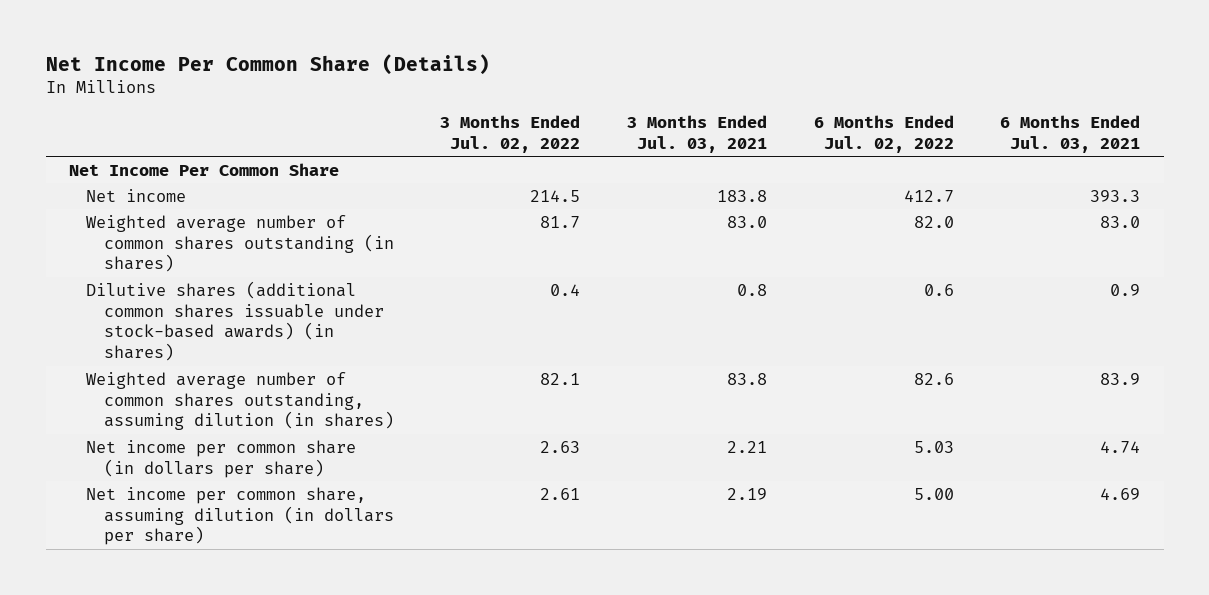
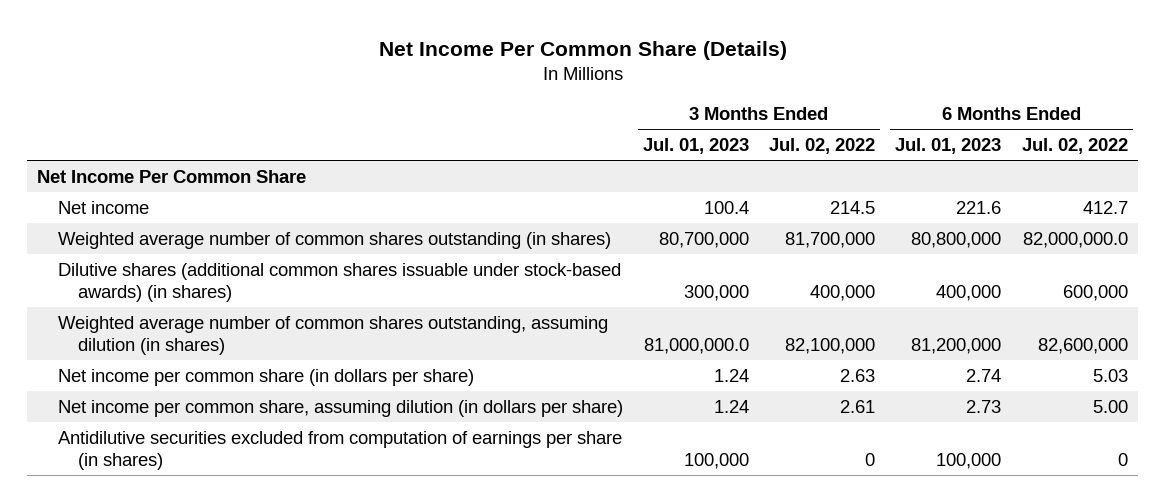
- | 3 Months Ended Jul. 02, 2022 | 3 Months Ended Jul. 03, 2021 | 6 Months Ended Jul. 02, 2022 | 6 Months Ended Jul. 03, 2021
+ | 3 Months Ended Jul. 01, 2023 | 3 Months Ended Jul. 02, 2022 | 6 Months Ended Jul. 01, 2023 | 6 Months Ended Jul. 02, 2022
- Weighted average number of common shares outstanding (in shares) | 81.7 | 83.0 | 82.0 | 83.0
- Dilutive shares (additional common shares issuable under stock-based awards) (in shares) | 0.4 | 0.8 | 0.6 | 0.9
- Weighted average number of common shares outstanding, assuming dilution (in shares) | 82.1 | 83.8 | 82.6 | 83.9
+ Weighted average number of common shares outstanding (in shares) | 80,700,000 | 81,700,000 | 80,800,000 | 82,000,000.0
+ Dilutive shares (additional common shares issuable under stock-based awards) (in shares) | 300,000 | 400,000 | 400,000 | 600,000
+ Weighted average number of common shares outstanding, assuming dilution (in shares) | 81,000,000.0 | 82,100,000 | 81,200,000 | 82,600,000
+ Antidilutive securities excluded from computation of earnings per share (in shares) | 100,000 | 0 | 100,000 | 0

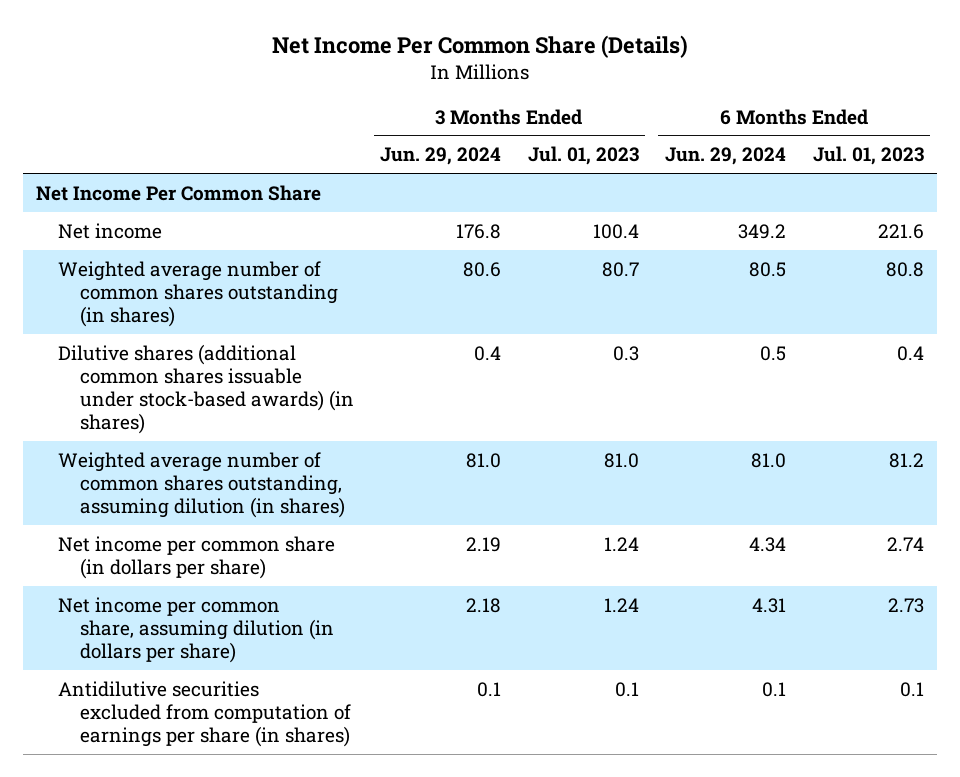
- | 3 Months Ended Jul. 01, 2023 | 3 Months Ended Jul. 02, 2022 | 6 Months Ended Jul. 01, 2023 | 6 Months Ended Jul. 02, 2022
+ | 3 Months Ended Jun. 29, 2024 | 3 Months Ended Jul. 01, 2023 | 6 Months Ended Jun. 29, 2024 | 6 Months Ended Jul. 01, 2023
- Weighted average number of common shares outstanding (in shares) | 80,700,000 | 81,700,000 | 80,800,000 | 82,000,000.0
- Dilutive shares (additional common shares issuable under stock-based awards) (in shares) | 300,000 | 400,000 | 400,000 | 600,000
- Weighted average number of common shares outstanding, assuming dilution (in shares) | 81,000,000.0 | 82,100,000 | 81,200,000 | 82,600,000
+ Weighted average number of common shares outstanding (in shares) | 80.6 | 80.7 | 80.5 | 80.8
+ Dilutive shares (additional common shares issuable under stock-based awards) (in shares) | 0.4 | 0.3 | 0.5 | 0.4
+ Weighted average number of common shares outstanding, assuming dilution (in shares) | 81.0 | 81.0 | 81.0 | 81.2
- Antidilutive securities excluded from computation of earnings per share (in shares) | 100,000 | 0 | 100,000 | 0
+ Antidilutive securities excluded from computation of earnings per share (in shares) | 0.1 | 0.1 | 0.1 | 0.1

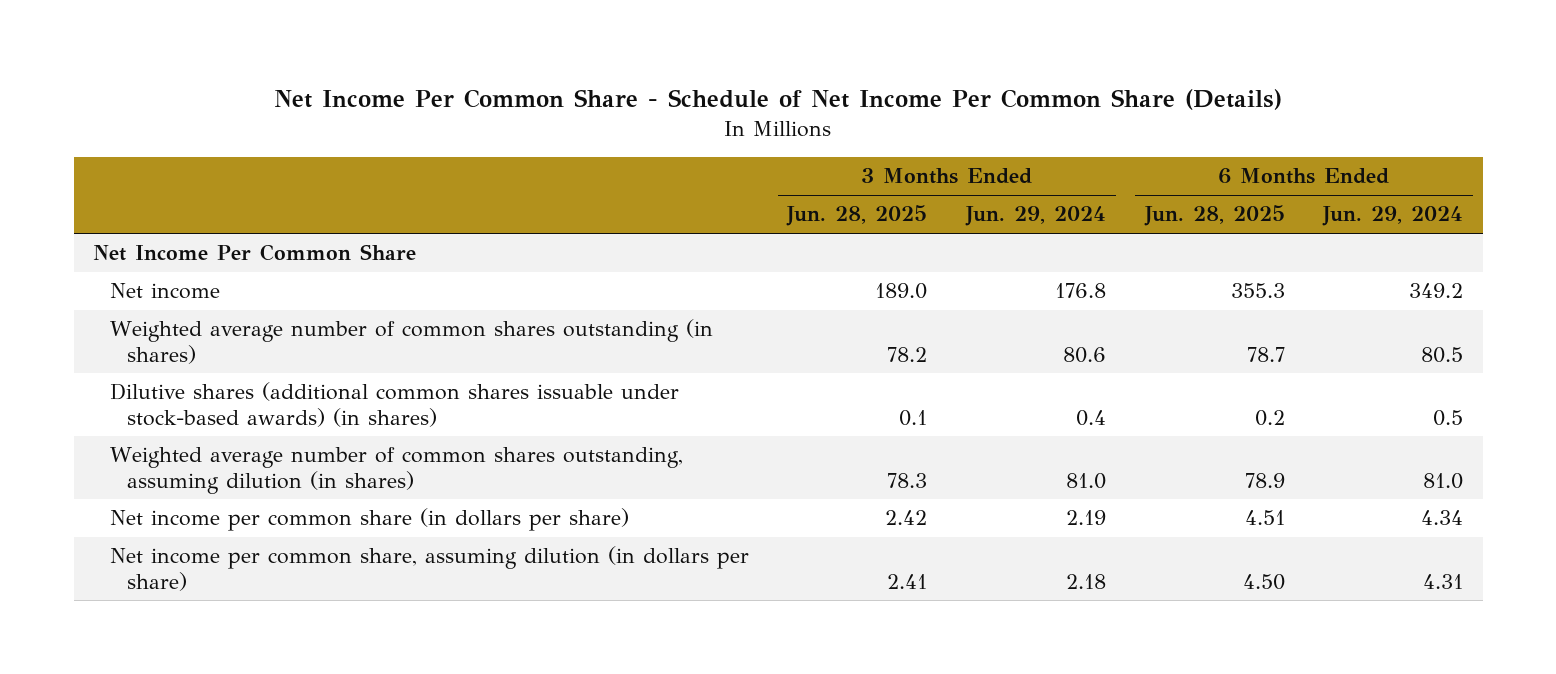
- Net Income Per Common Share (Details)
+ Net Income Per Common Share - Schedule of Net Income Per Common Share (Details)
- | 3 Months Ended Jun. 29, 2024 | 3 Months Ended Jul. 01, 2023 | 6 Months Ended Jun. 29, 2024 | 6 Months Ended Jul. 01, 2023
+ | 3 Months Ended Jun. 28, 2025 | 3 Months Ended Jun. 29, 2024 | 6 Months Ended Jun. 28, 2025 | 6 Months Ended Jun. 29, 2024
- Antidilutive securities excluded from computation of earnings per share (in shares) | 0.1 | 0.1 | 0.1 | 0.1

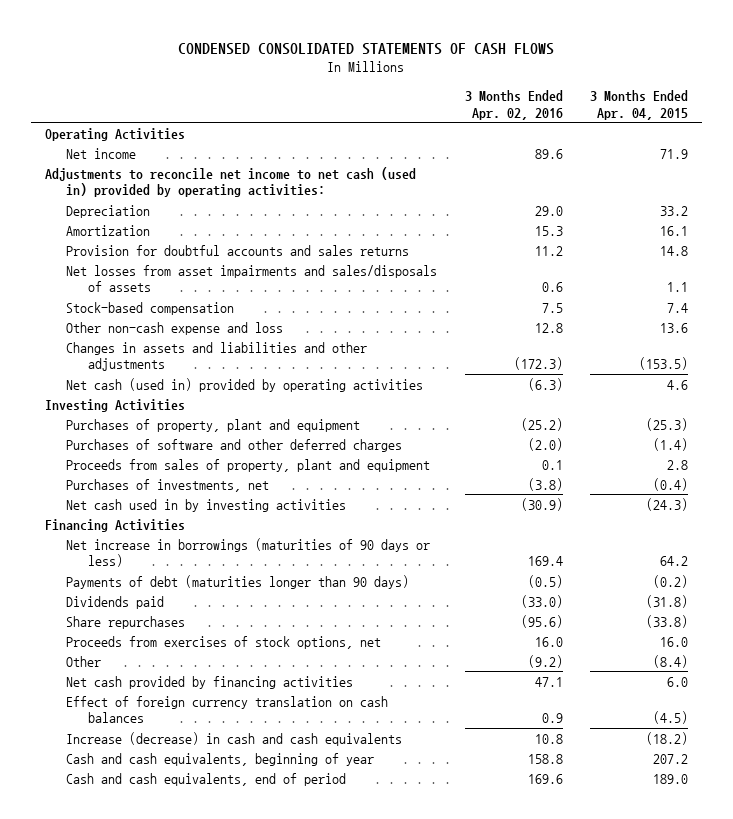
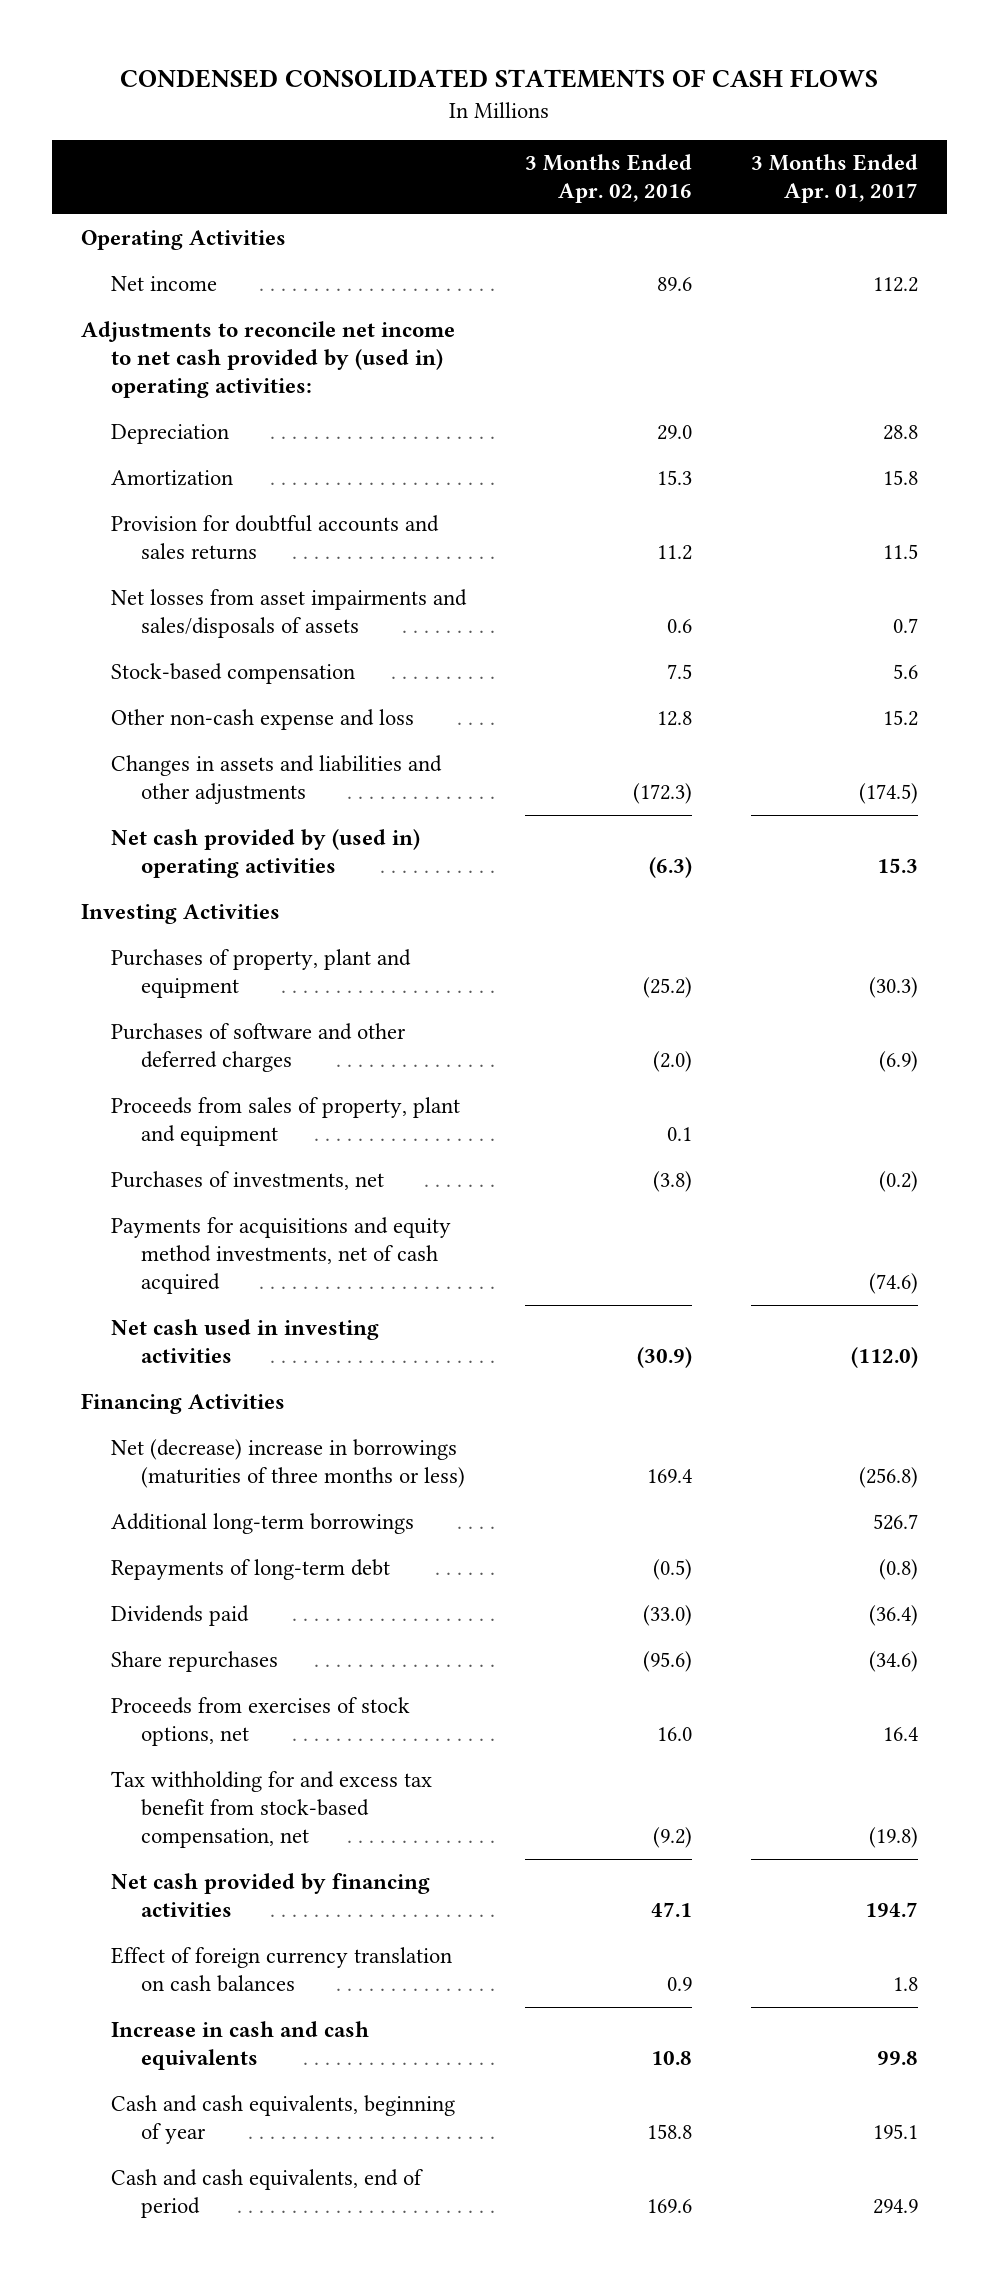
- | 3 Months Ended Apr. 02, 2016 | 3 Months Ended Apr. 04, 2015
+ | 3 Months Ended Apr. 02, 2016 | 3 Months Ended Apr. 01, 2017
- Adjustments to reconcile net income to net cash (used in) provided by operating activities:
+ Adjustments to reconcile net income to net cash provided by (used in) operating activities:
- Net cash (used in) provided by operating activities | (6.3) | 4.6
+ Net cash provided by (used in) operating activities | (6.3) | 15.3
- Net cash used in by investing activities | (30.9) | (24.3)
+ Payments for acquisitions and equity method investments, net of cash acquired | | (74.6)
+ Net cash used in investing activities | (30.9) | (112.0)
- Net increase in borrowings (maturities of 90 days or less) | 169.4 | 64.2
- Payments of debt (maturities longer than 90 days) | (0.5) | (0.2)
+ Net (decrease) increase in borrowings (maturities of three months or less) | 169.4 | (256.8)
+ Additional long-term borrowings | | 526.7
+ Repayments of long-term debt | (0.5) | (0.8)
- Other | (9.2) | (8.4)
+ Tax withholding for and excess tax benefit from stock-based compensation, net | (9.2) | (19.8)
- Increase (decrease) in cash and cash equivalents | 10.8 | (18.2)
+ Increase in cash and cash equivalents | 10.8 | 99.8

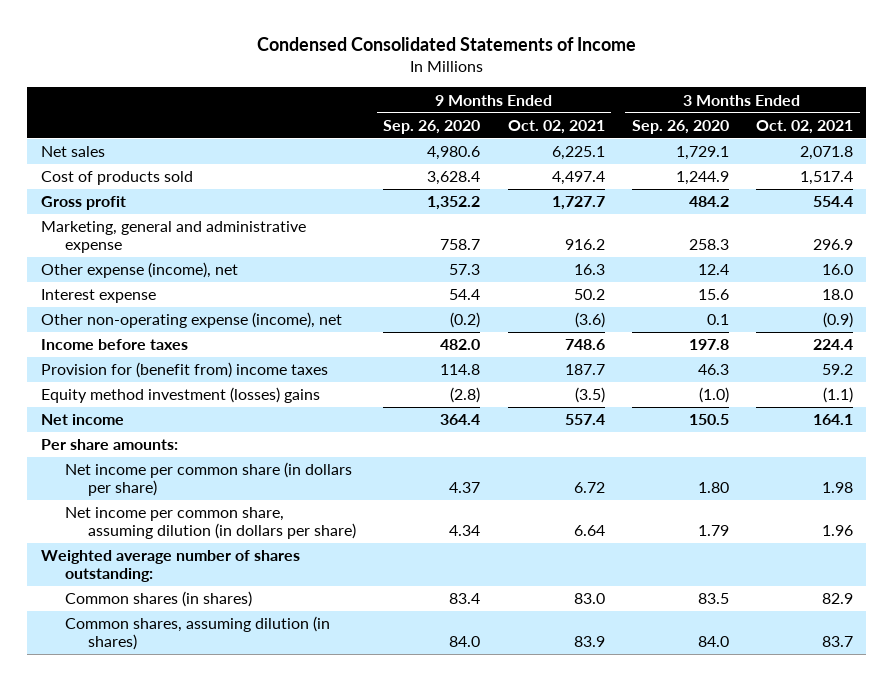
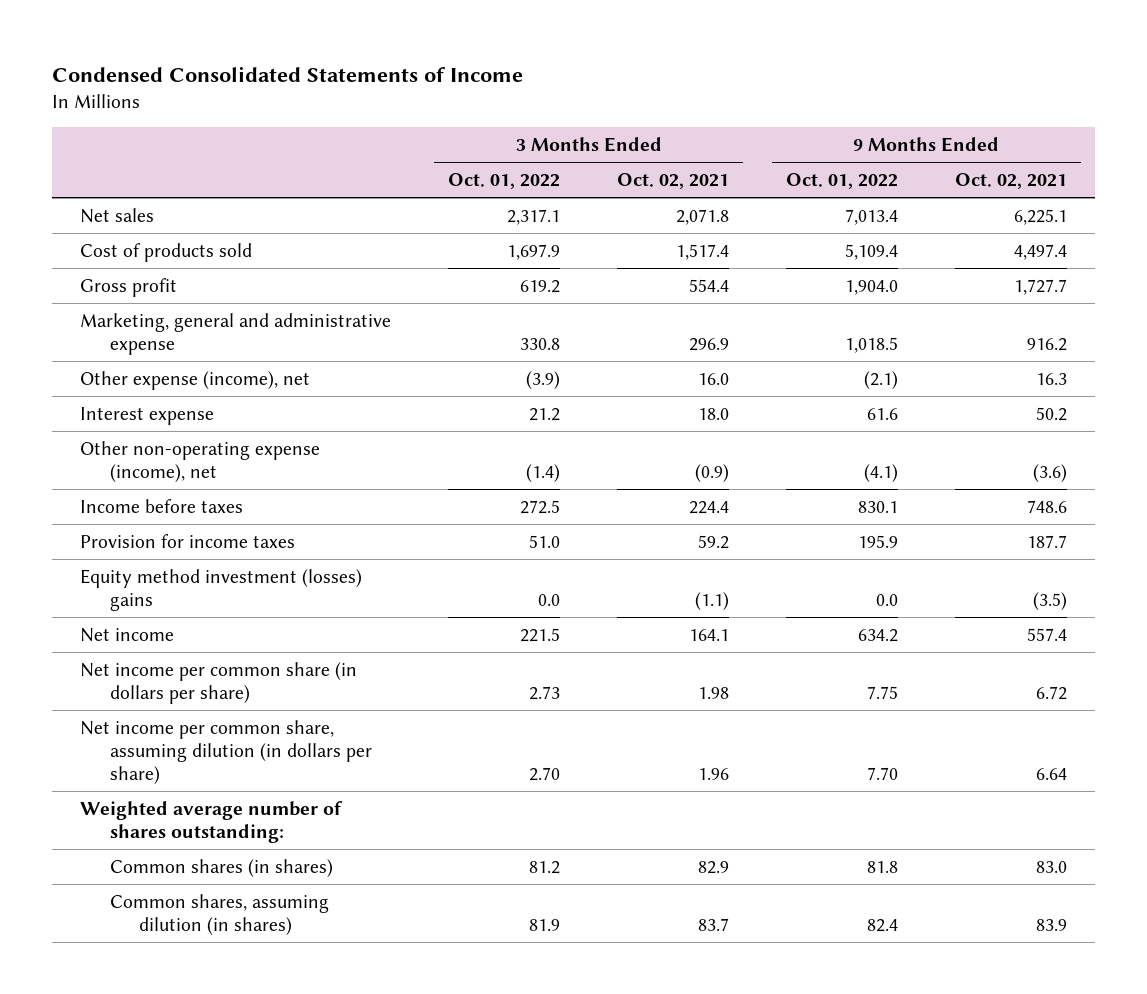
- | 9 Months Ended Sep. 26, 2020 | 9 Months Ended Oct. 02, 2021 | 3 Months Ended Sep. 26, 2020 | 3 Months Ended Oct. 02, 2021
+ | 3 Months Ended Oct. 01, 2022 | 3 Months Ended Oct. 02, 2021 | 9 Months Ended Oct. 01, 2022 | 9 Months Ended Oct. 02, 2021
- Provision for (benefit from) income taxes | 114.8 | 187.7 | 46.3 | 59.2
+ Provision for income taxes | 51.0 | 59.2 | 195.9 | 187.7
- Per share amounts:

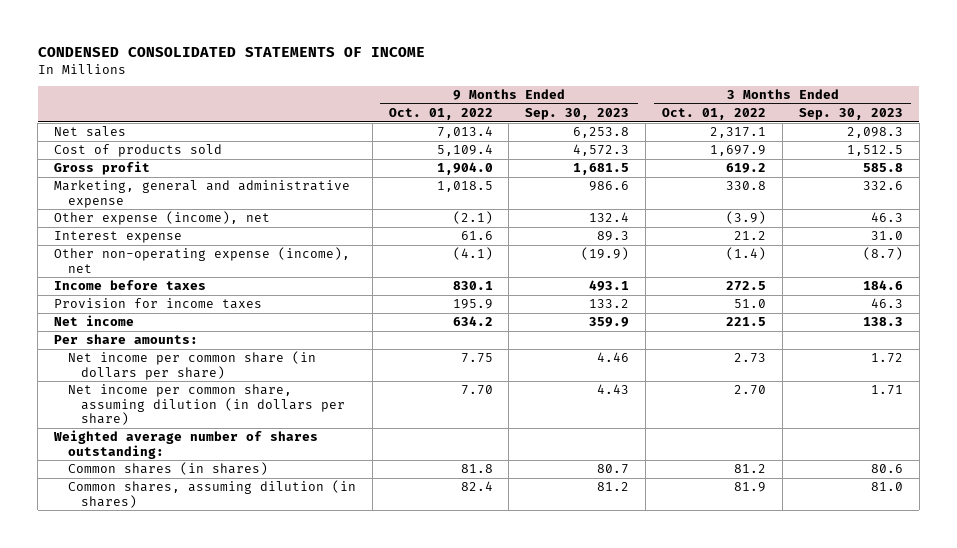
- Condensed Consolidated Statements of Income
+ CONDENSED CONSOLIDATED STATEMENTS OF INCOME
- | 3 Months Ended Oct. 01, 2022 | 3 Months Ended Oct. 02, 2021 | 9 Months Ended Oct. 01, 2022 | 9 Months Ended Oct. 02, 2021
+ | 9 Months Ended Oct. 01, 2022 | 9 Months Ended Sep. 30, 2023 | 3 Months Ended Oct. 01, 2022 | 3 Months Ended Sep. 30, 2023
- Equity method investment (losses) gains | 0.0 | (1.1) | 0.0 | (3.5)
+ Per share amounts:

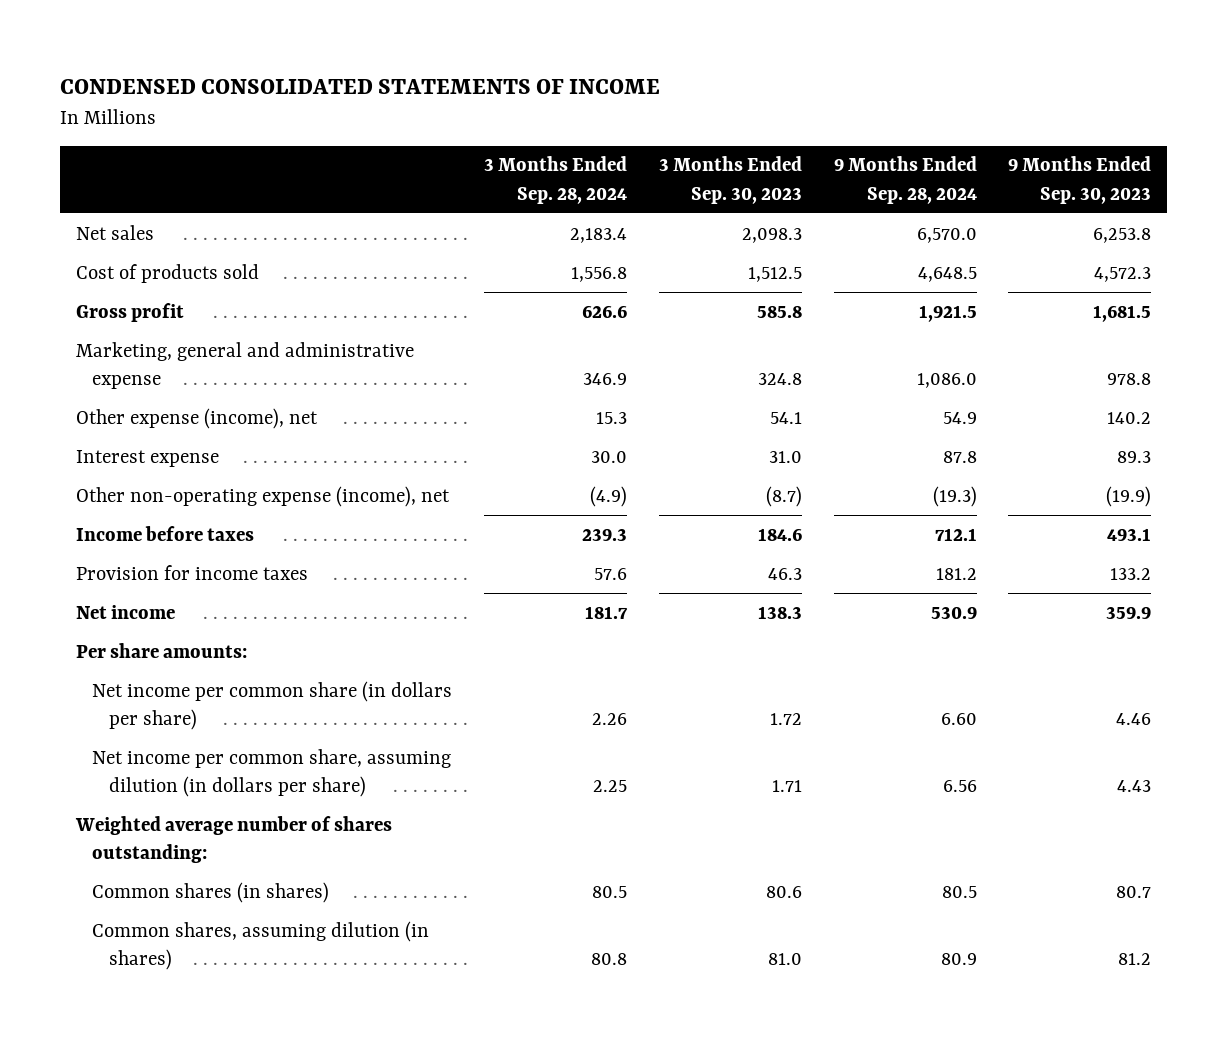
- | 9 Months Ended Oct. 01, 2022 | 9 Months Ended Sep. 30, 2023 | 3 Months Ended Oct. 01, 2022 | 3 Months Ended Sep. 30, 2023
+ | 3 Months Ended Sep. 28, 2024 | 3 Months Ended Sep. 30, 2023 | 9 Months Ended Sep. 28, 2024 | 9 Months Ended Sep. 30, 2023
- Marketing, general and administrative expense | 1,018.5 | 986.6 | 330.8 | 332.6
- Other expense (income), net | (2.1) | 132.4 | (3.9) | 46.3
+ Marketing, general and administrative expense | 346.9 | 324.8 | 1,086.0 | 978.8
+ Other expense (income), net | 15.3 | 54.1 | 54.9 | 140.2

